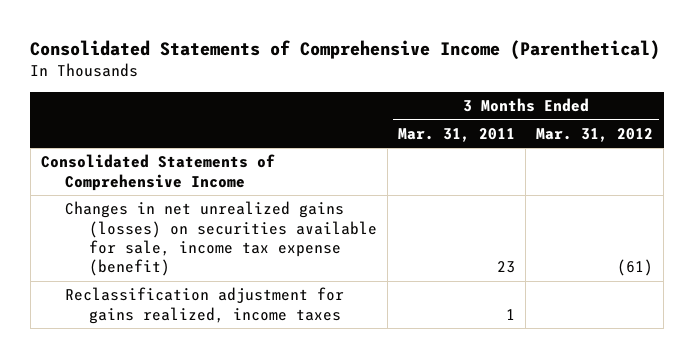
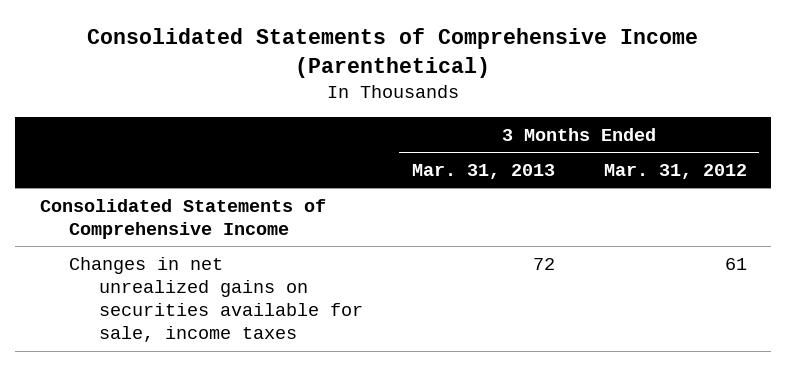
- | 3 Months Ended Mar. 31, 2011 | 3 Months Ended Mar. 31, 2012
+ | 3 Months Ended Mar. 31, 2013 | 3 Months Ended Mar. 31, 2012
- Changes in net unrealized gains (losses) on securities available for sale, income tax expense (benefit) | 23 | (61)
- Reclassification adjustment for gains realized, income taxes | 1 |
+ Changes in net unrealized gains on securities available for sale, income taxes | 72 | 61

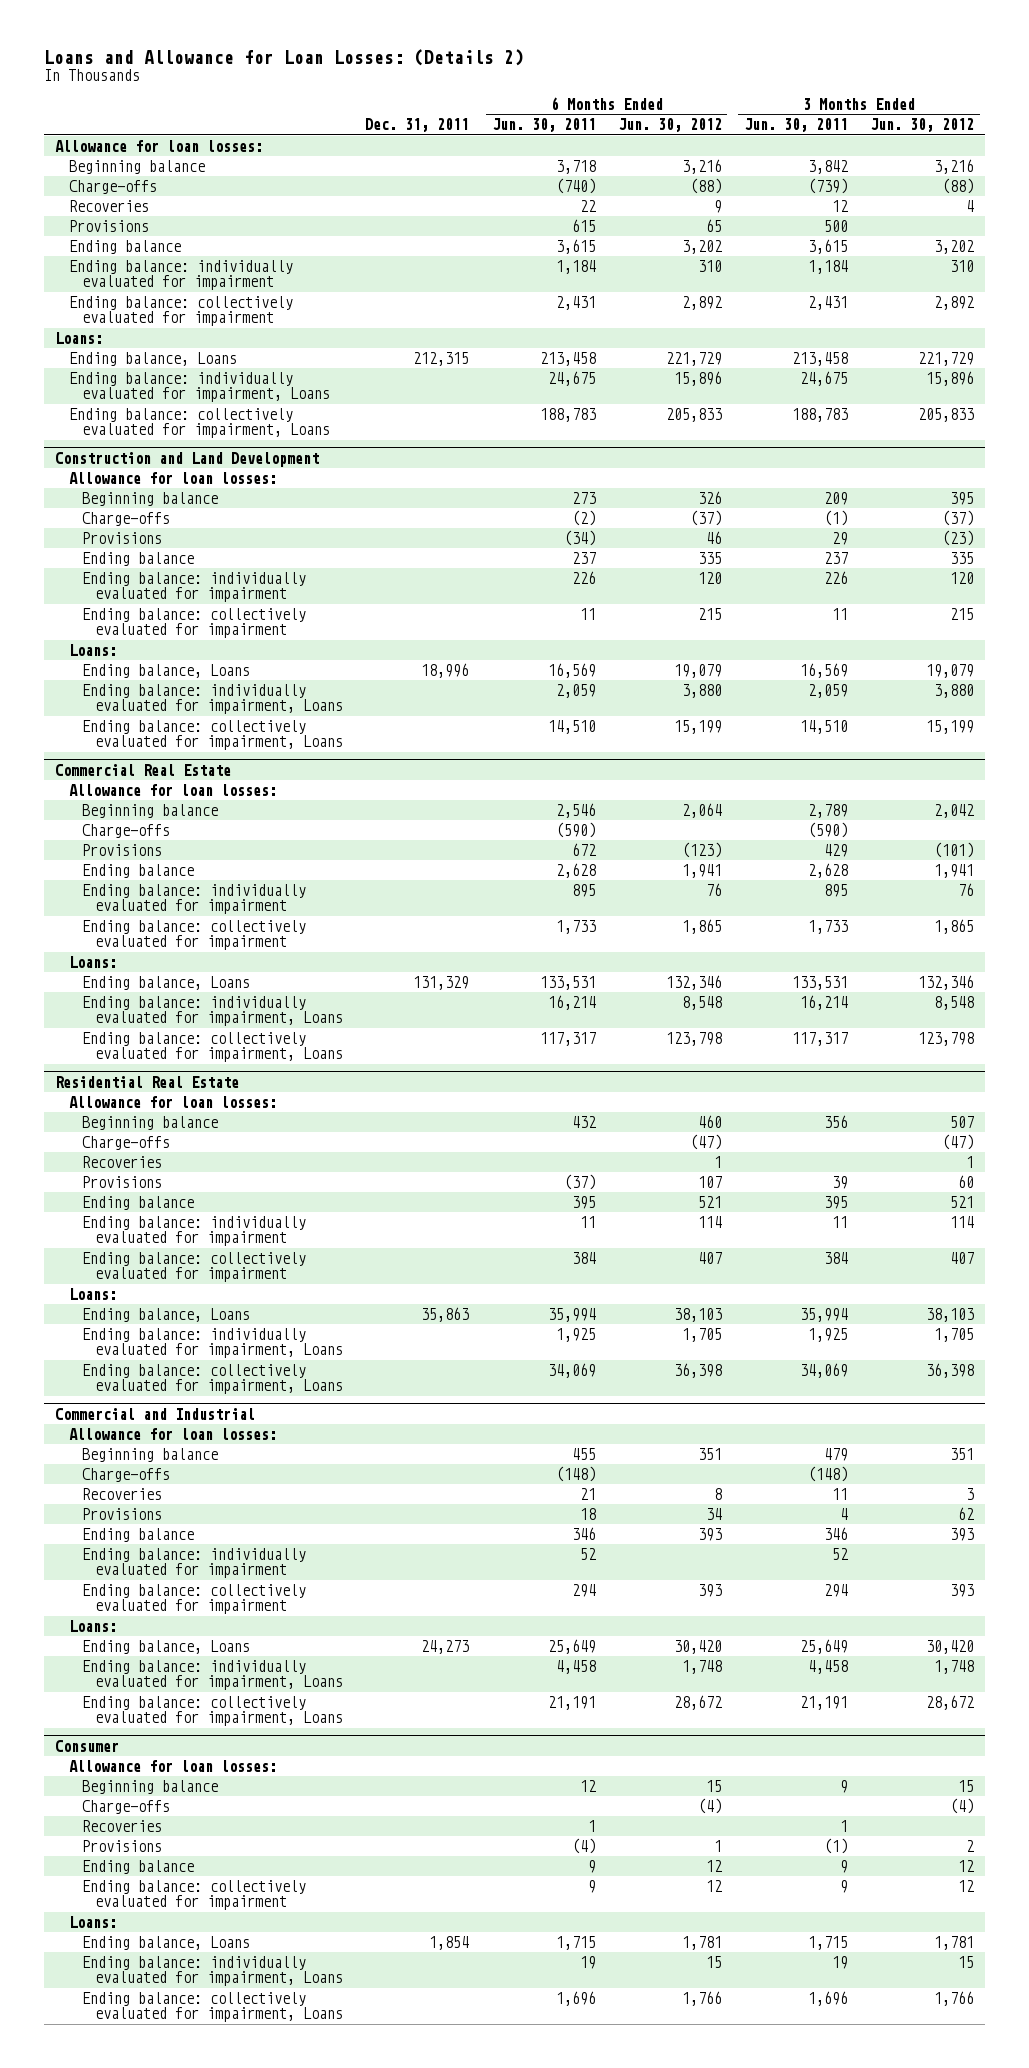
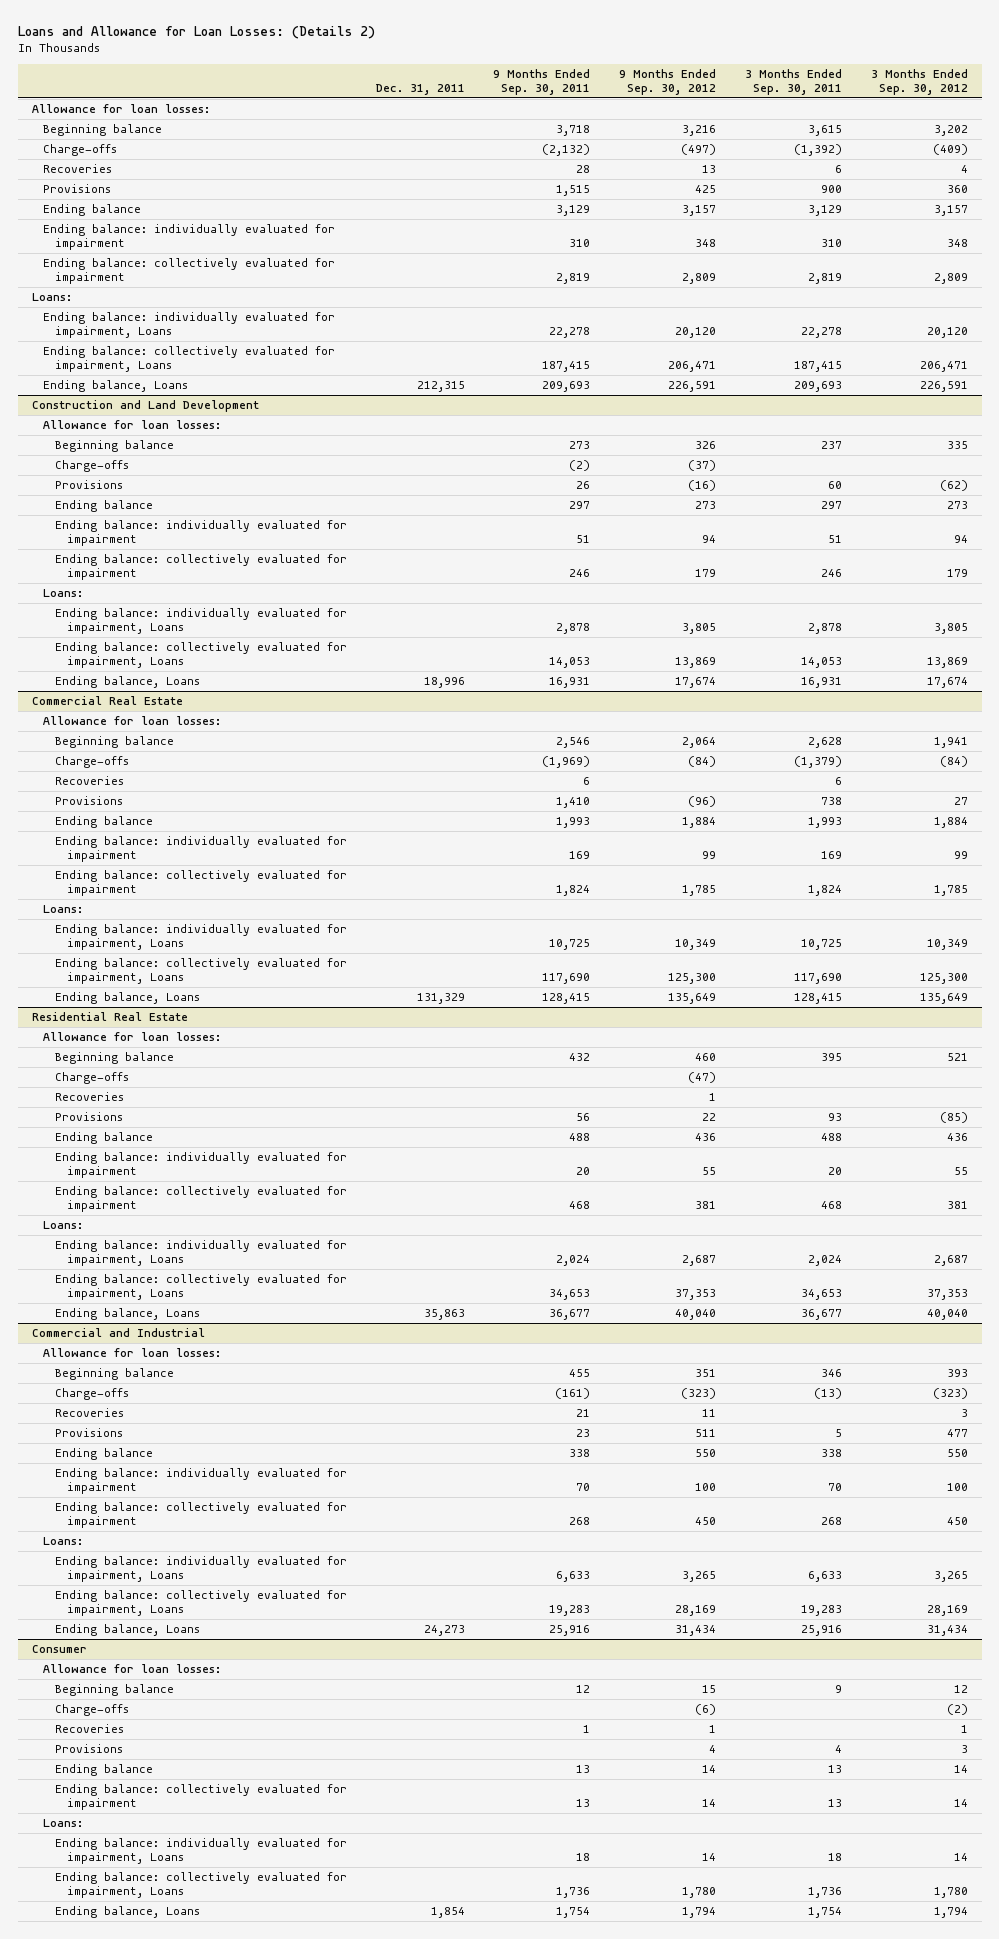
- | Dec. 31, 2011 | 6 Months Ended Jun. 30, 2011 | 6 Months Ended Jun. 30, 2012 | 3 Months Ended Jun. 30, 2011 | 3 Months Ended Jun. 30, 2012
+ | Dec. 31, 2011 | 9 Months Ended Sep. 30, 2011 | 9 Months Ended Sep. 30, 2012 | 3 Months Ended Sep. 30, 2011 | 3 Months Ended Sep. 30, 2012
moved down: Ending balance, Loans | 212,315 | 209,693 | 226,591 | 209,693 | 226,591
@ Construction and Land Development
moved down: Ending balance, Loans | 18,996 | 16,931 | 17,674 | 16,931 | 17,674
@ Commercial Real Estate
+ Recoveries | | 6 | | 6 |
moved down: Ending balance, Loans | 131,329 | 128,415 | 135,649 | 128,415 | 135,649
@ Residential Real Estate
moved down: Ending balance, Loans | 35,863 | 36,677 | 40,040 | 36,677 | 40,040
@ Commercial and Industrial
moved down: Ending balance, Loans | 24,273 | 25,916 | 31,434 | 25,916 | 31,434
@ Consumer
moved down: Ending balance, Loans | 1,854 | 1,754 | 1,794 | 1,754 | 1,794

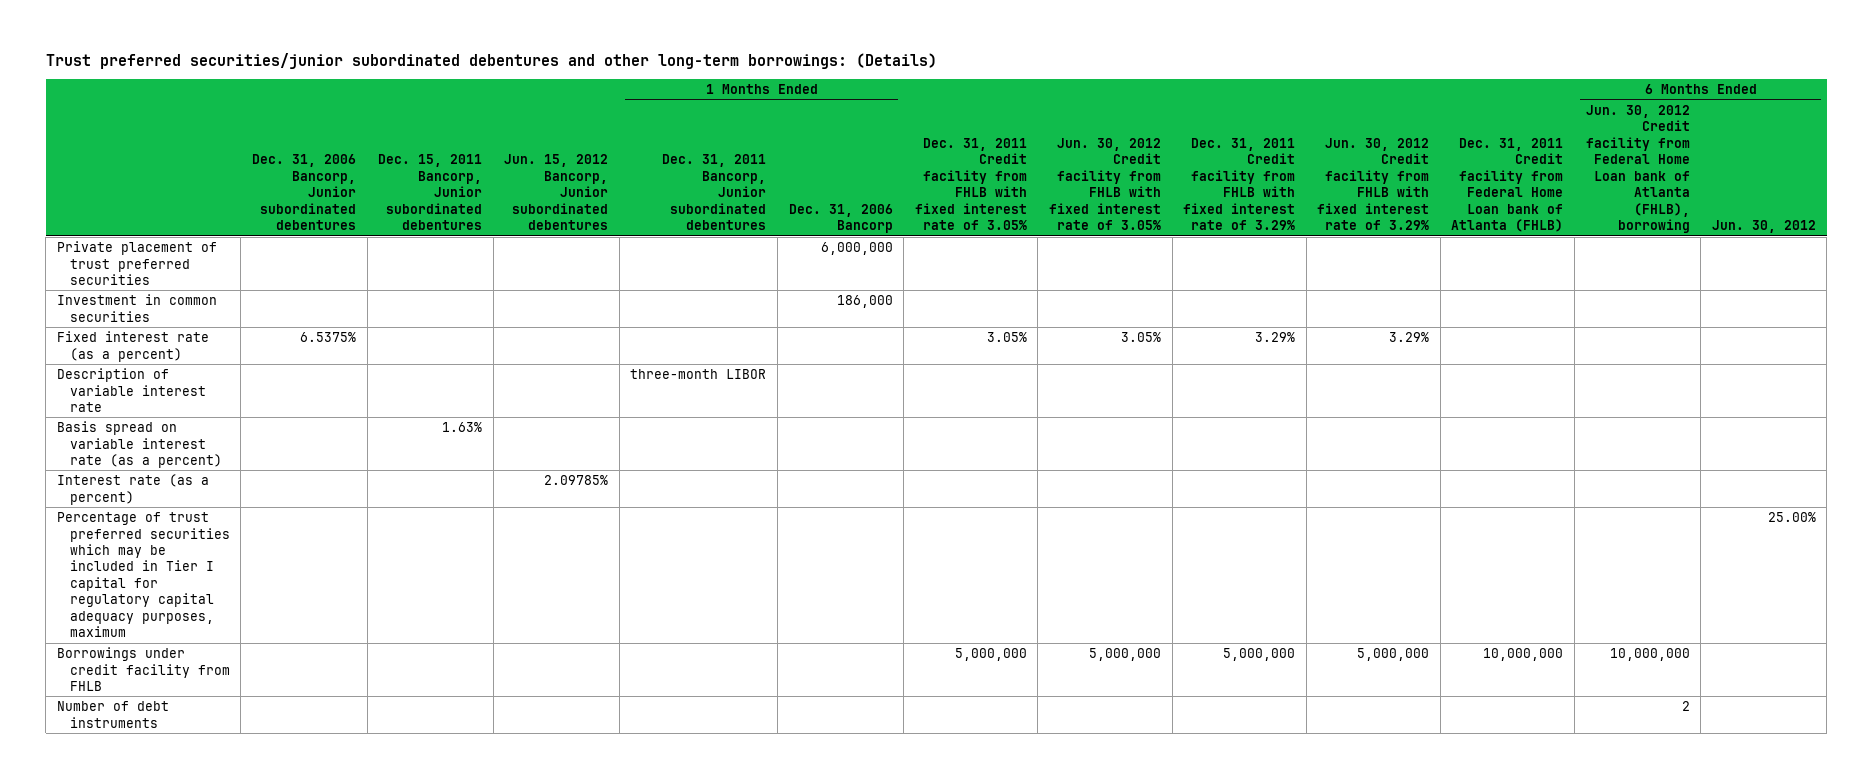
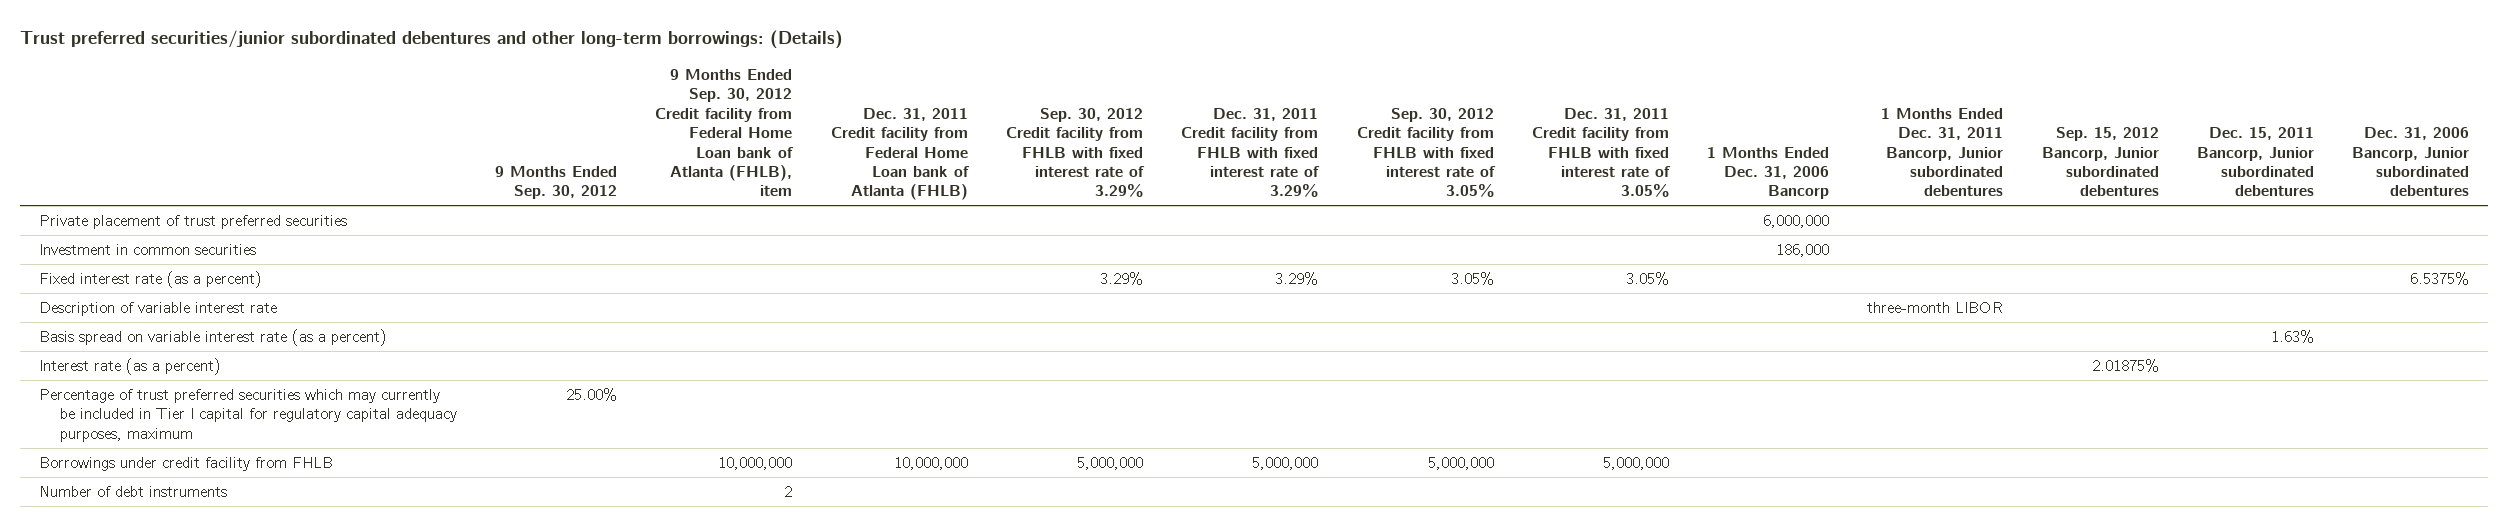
- | Dec. 31, 2006 Bancorp, Junior subordinated debentures | Dec. 15, 2011 Bancorp, Junior subordinated debentures | Jun. 15, 2012 Bancorp, Junior subordinated debentures | 1 Months Ended Dec. 31, 2011 Bancorp, Junior subordinated debentures | 1 Months Ended Dec. 31, 2006 Bancorp | Dec. 31, 2011 Credit facility from FHLB with fixed interest rate of 3.05% | Jun. 30, 2012 Credit facility from FHLB with fixed interest rate of 3.05% | Dec. 31, 2011 Credit facility from FHLB with fixed interest rate of 3.29% | Jun. 30, 2012 Credit facility from FHLB with fixed interest rate of 3.29% | Dec. 31, 2011 Credit facility from Federal Home Loan bank of Atlanta (FHLB) | 6 Months Ended Jun. 30, 2012 Credit facility from Federal Home Loan bank of Atlanta (FHLB), borrowing | 6 Months Ended Jun. 30, 2012
+ | 9 Months Ended Sep. 30, 2012 | 9 Months Ended Sep. 30, 2012 Credit facility from Federal Home Loan bank of Atlanta (FHLB), item | Dec. 31, 2011 Credit facility from Federal Home Loan bank of Atlanta (FHLB) | Sep. 30, 2012 Credit facility from FHLB with fixed interest rate of 3.29% | Dec. 31, 2011 Credit facility from FHLB with fixed interest rate of 3.29% | Sep. 30, 2012 Credit facility from FHLB with fixed interest rate of 3.05% | Dec. 31, 2011 Credit facility from FHLB with fixed interest rate of 3.05% | 1 Months Ended Dec. 31, 2006 Bancorp | 1 Months Ended Dec. 31, 2011 Bancorp, Junior subordinated debentures | Sep. 15, 2012 Bancorp, Junior subordinated debentures | Dec. 15, 2011 Bancorp, Junior subordinated debentures | Dec. 31, 2006 Bancorp, Junior subordinated debentures
- Percentage of trust preferred securities which may be included in Tier I capital for regulatory capital adequacy purposes, maximum | | | | | | | | | | | | 25.00%
+ Percentage of trust preferred securities which may currently be included in Tier I capital for regulatory capital adequacy purposes, maximum | 25.00% | | | | | | | | | | |

